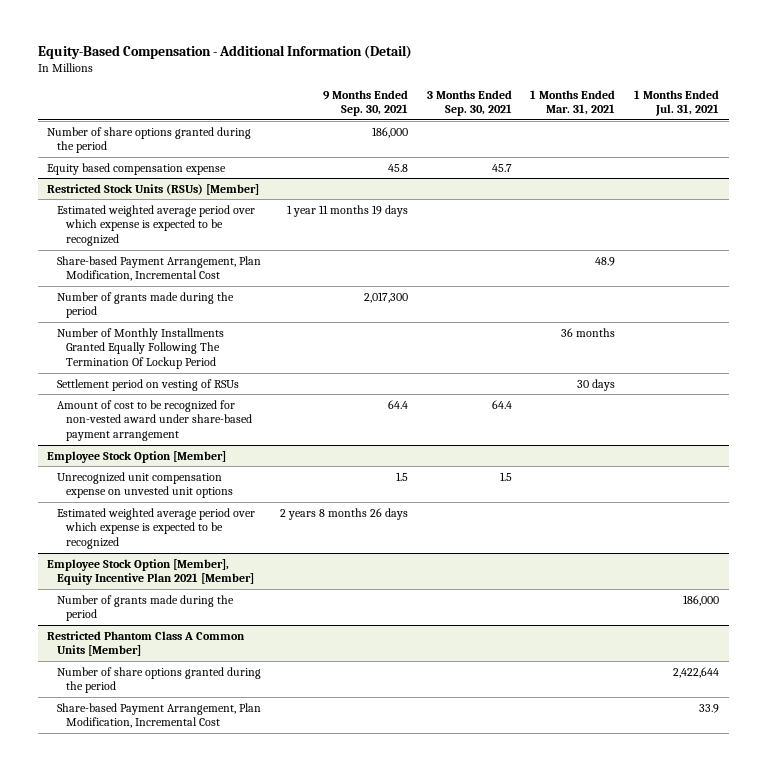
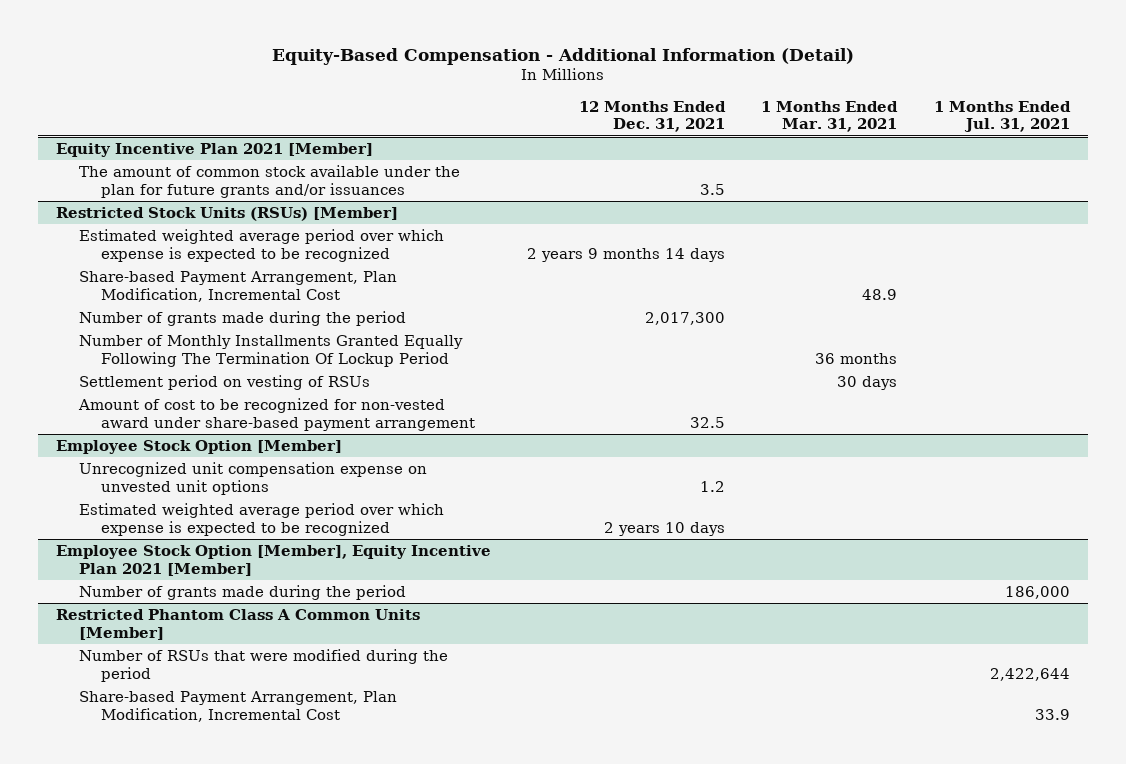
- | 9 Months Ended Sep. 30, 2021 | 3 Months Ended Sep. 30, 2021 | 1 Months Ended Mar. 31, 2021 | 1 Months Ended Jul. 31, 2021
+ | 12 Months Ended Dec. 31, 2021 | 1 Months Ended Mar. 31, 2021 | 1 Months Ended Jul. 31, 2021
- Number of share options granted during the period | 186,000 | | |
- Equity based compensation expense | 45.8 | 45.7 | |
+ Equity Incentive Plan 2021 [Member]
+ The amount of common stock available under the plan for future grants and/or issuances | 3.5 | |
@ Restricted Phantom Class A Common Units [Member]
- Number of share options granted during the period | | | | 2,422,644
+ Number of RSUs that were modified during the period | | | 2,422,644

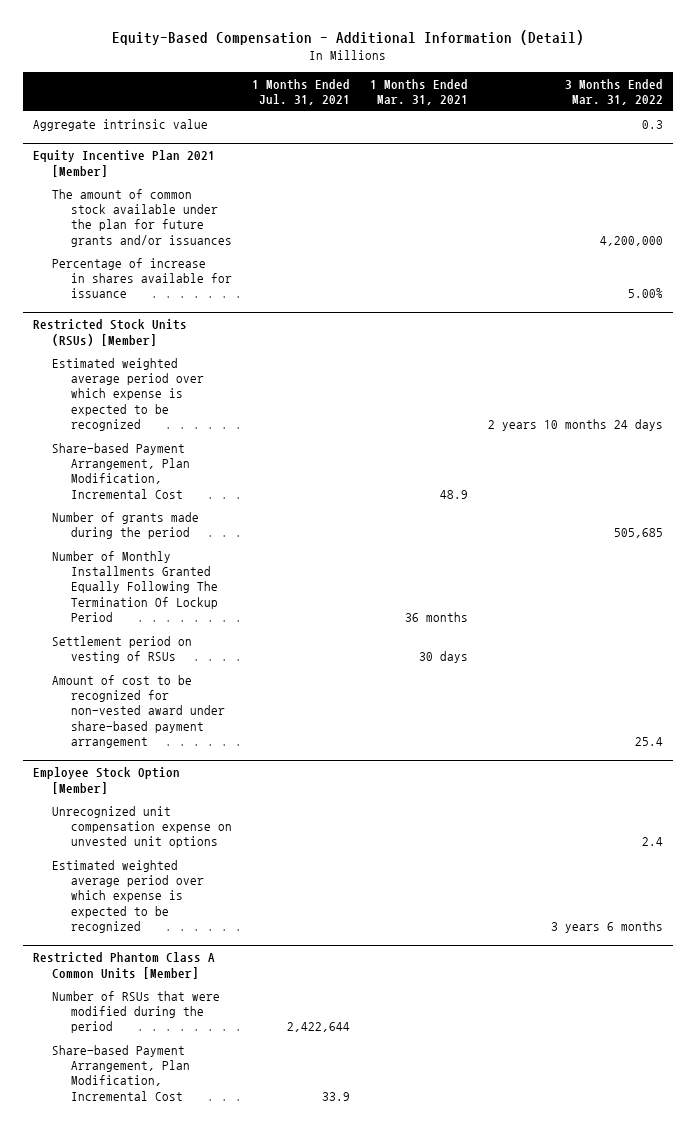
- | 12 Months Ended Dec. 31, 2021 | 1 Months Ended Mar. 31, 2021 | 1 Months Ended Jul. 31, 2021
+ | 1 Months Ended Jul. 31, 2021 | 1 Months Ended Mar. 31, 2021 | 3 Months Ended Mar. 31, 2022
+ Aggregate intrinsic value | | | 0.3
@ Equity Incentive Plan 2021 [Member]
+ Percentage of increase in shares available for issuance | | | 5.00%
- Employee Stock Option [Member], Equity Incentive Plan 2021 [Member]
- Number of grants made during the period | | | 186,000

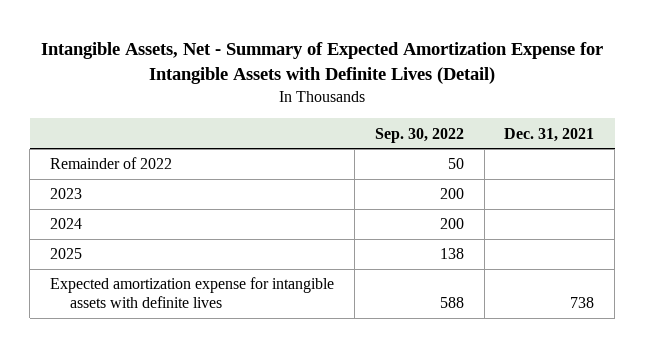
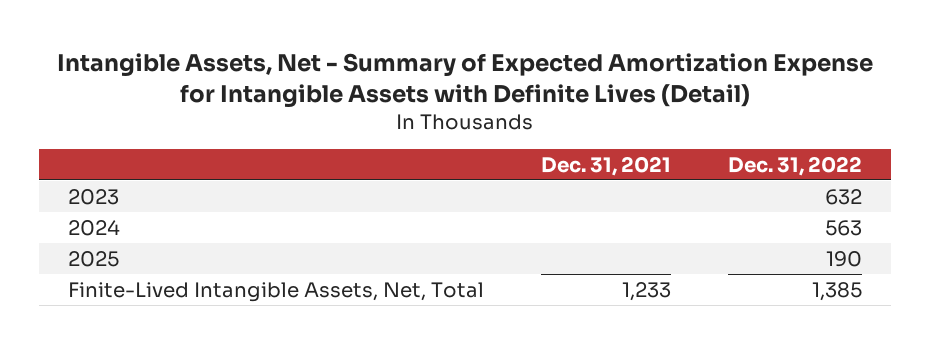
- | Sep. 30, 2022 | Dec. 31, 2021
+ | Dec. 31, 2021 | Dec. 31, 2022
- Remainder of 2022 | 50 |
- Expected amortization expense for intangible assets with definite lives | 588 | 738
+ Finite-Lived Intangible Assets, Net, Total | 1,233 | 1,385

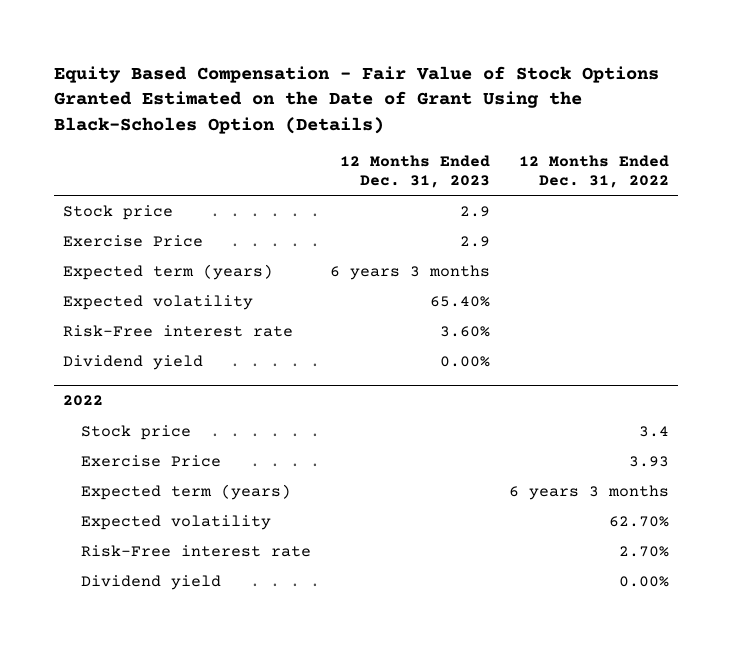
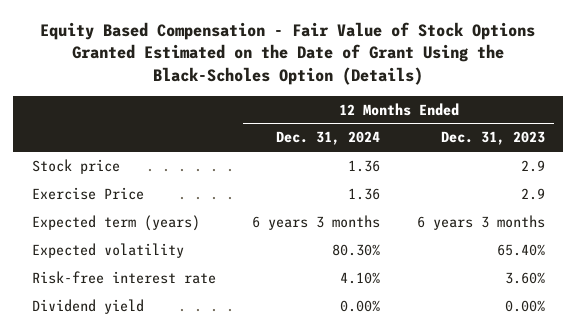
- | 12 Months Ended Dec. 31, 2023 | 12 Months Ended Dec. 31, 2022
+ | 12 Months Ended Dec. 31, 2024 | 12 Months Ended Dec. 31, 2023
- Risk-Free interest rate | 3.60% |
+ Risk-free interest rate | 4.10% | 3.60%
- 2022
- Stock price | | 3.4
- Exercise Price | | 3.93
- Expected term (years) | | 6 years 3 months
- Expected volatility | | 62.70%
- Risk-Free interest rate | | 2.70%
- Dividend yield | | 0.00%

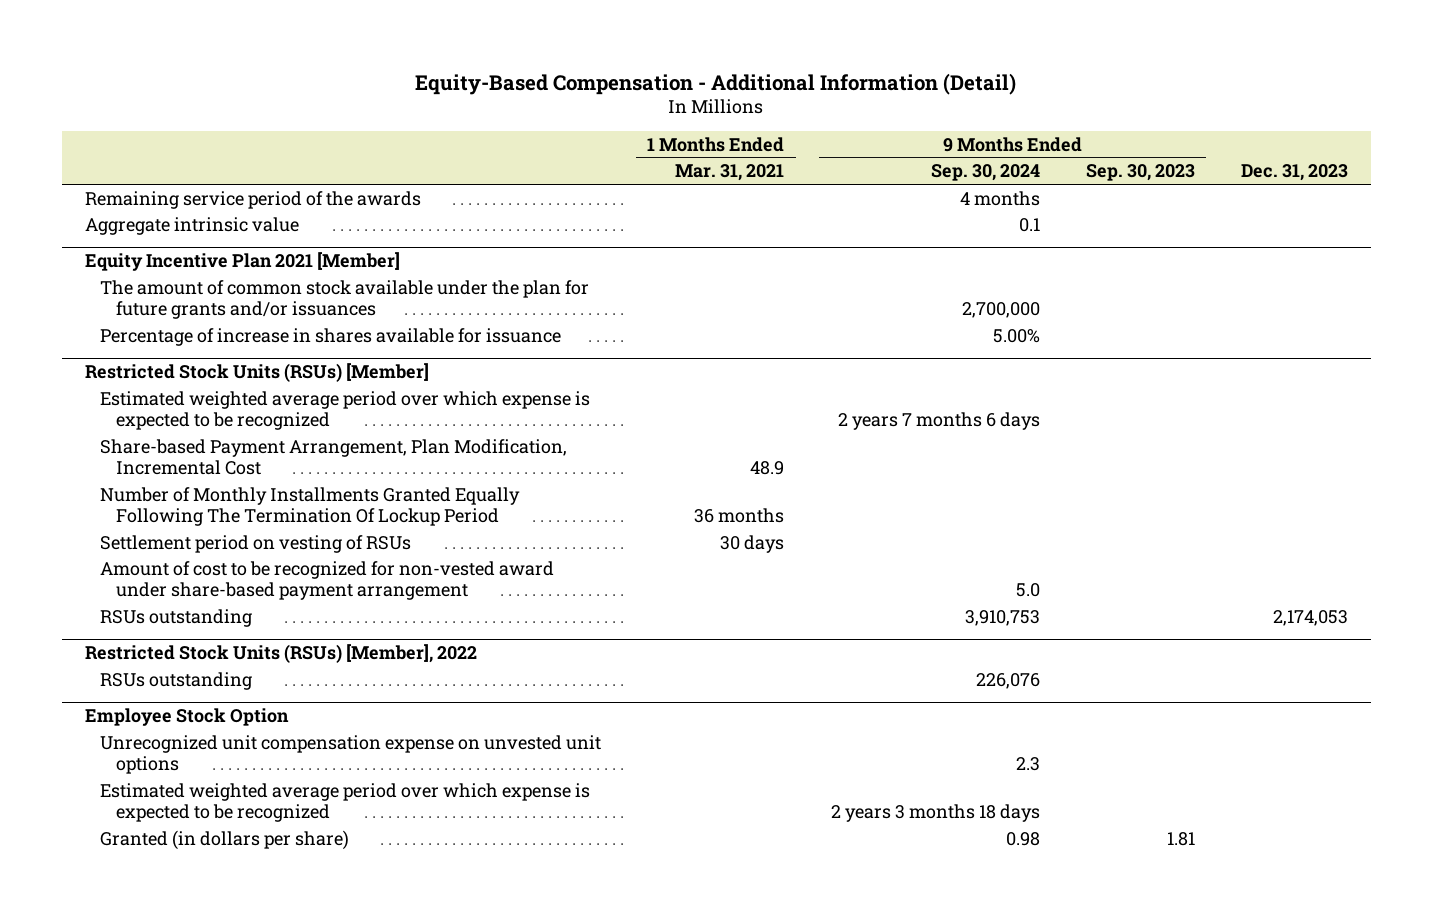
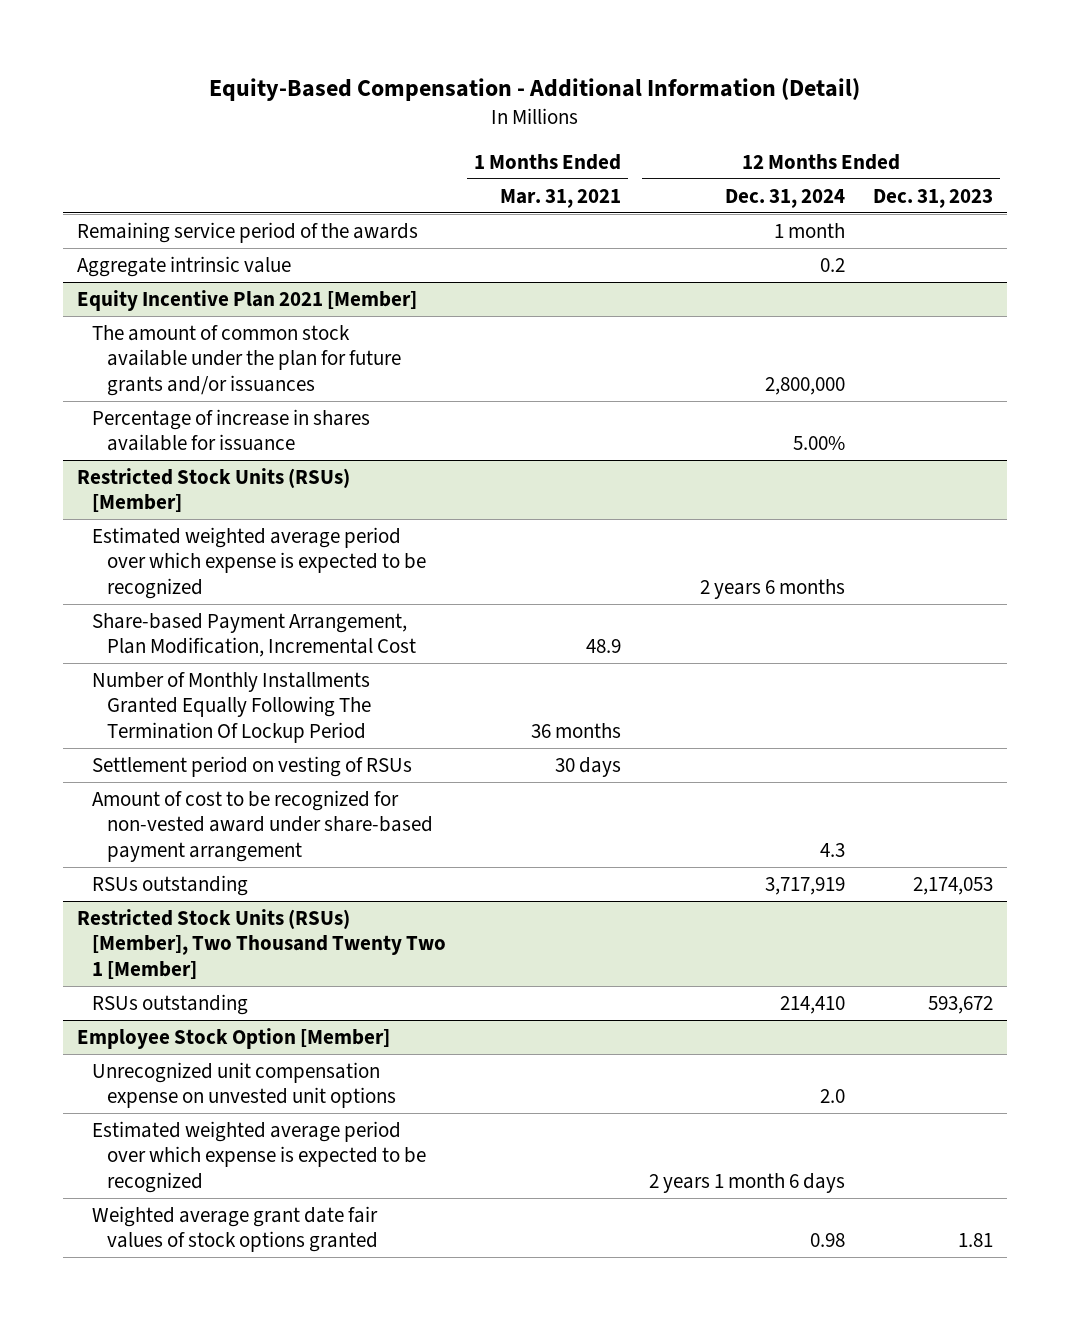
- | 1 Months Ended Mar. 31, 2021 | 9 Months Ended Sep. 30, 2024 | 9 Months Ended Sep. 30, 2023 | Dec. 31, 2023
+ | 1 Months Ended Mar. 31, 2021 | 12 Months Ended Dec. 31, 2024 | 12 Months Ended Dec. 31, 2023
- Restricted Stock Units (RSUs) [Member], 2022
- RSUs outstanding | | 226,076 | |
- Employee Stock Option
+ Restricted Stock Units (RSUs) [Member], Two Thousand Twenty Two 1 [Member]
+ RSUs outstanding | | 214,410 | 593,672
+ Employee Stock Option [Member]
- Granted (in dollars per share) | | 0.98 | 1.81 |
+ Weighted average grant date fair values of stock options granted | | 0.98 | 1.81

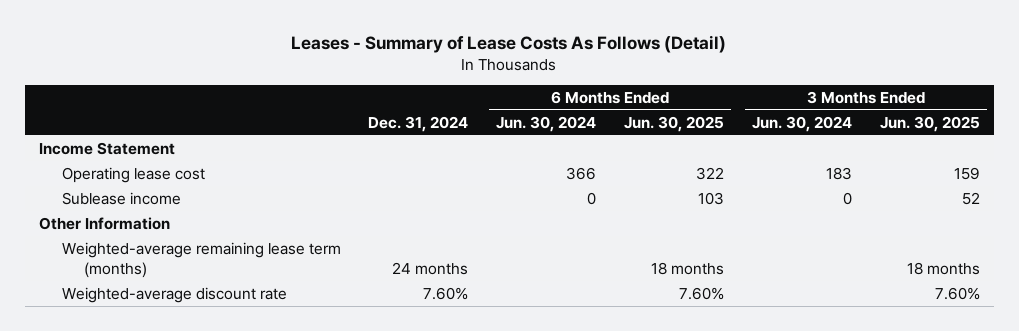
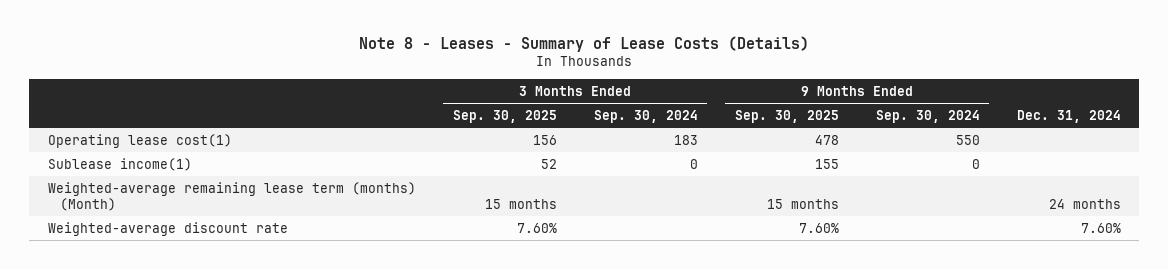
- Leases - Summary of Lease Costs As Follows (Detail)
+ Note 8 - Leases - Summary of Lease Costs (Details)
- | Dec. 31, 2024 | 6 Months Ended Jun. 30, 2024 | 6 Months Ended Jun. 30, 2025 | 3 Months Ended Jun. 30, 2024 | 3 Months Ended Jun. 30, 2025
+ | 3 Months Ended Sep. 30, 2025 | 3 Months Ended Sep. 30, 2024 | 9 Months Ended Sep. 30, 2025 | 9 Months Ended Sep. 30, 2024 | Dec. 31, 2024
- Income Statement
- Operating lease cost | | 366 | 322 | 183 | 159
- Sublease income | | 0 | 103 | 0 | 52
- Other Information
- Weighted-average remaining lease term (months) | 24 months | | 18 months | | 18 months
+ Operating lease cost(1) | 156 | 183 | 478 | 550 |
+ Sublease income(1) | 52 | 0 | 155 | 0 |
+ Weighted-average remaining lease term (months) (Month) | 15 months | | 15 months | | 24 months

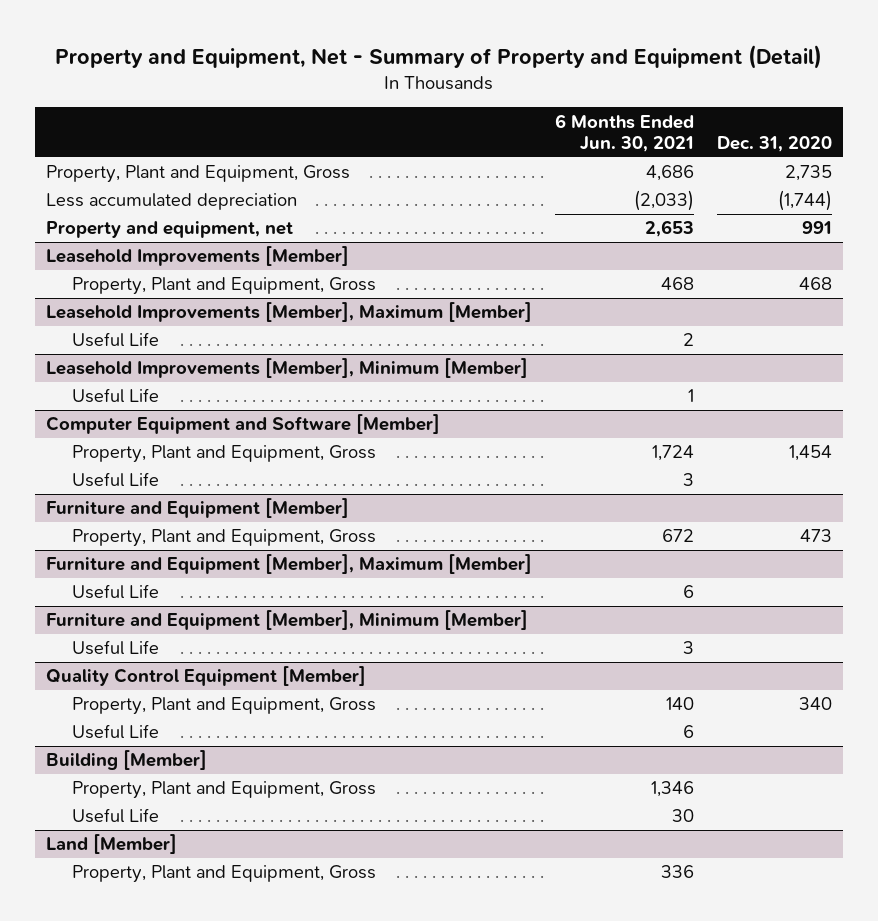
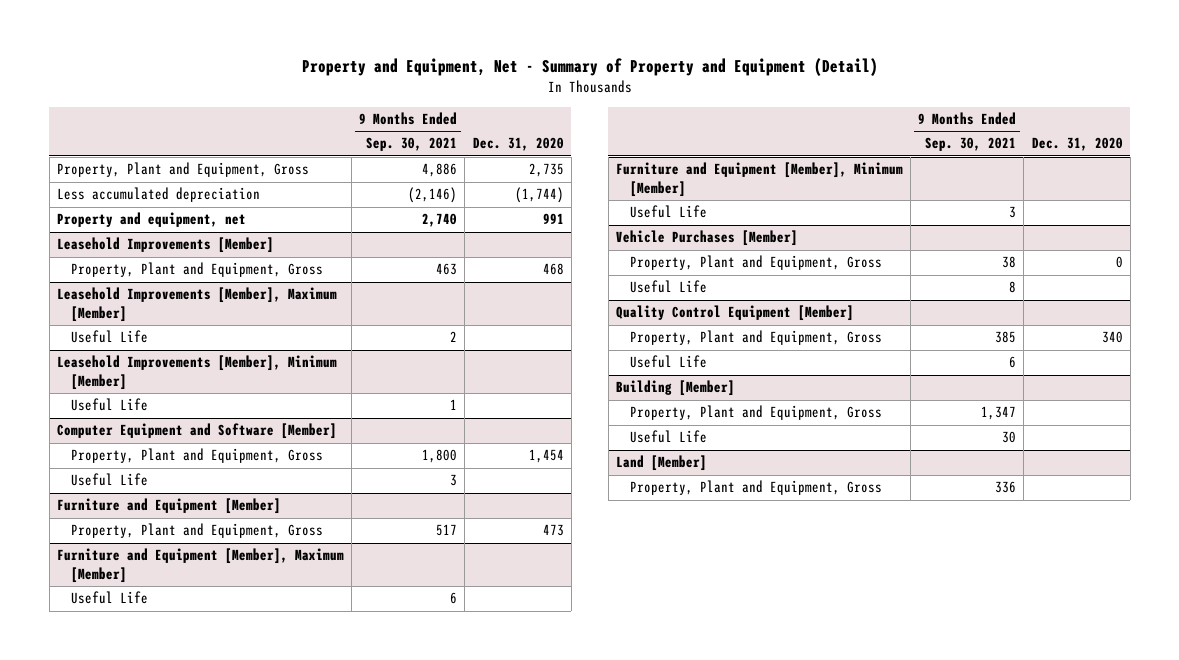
- | 6 Months Ended Jun. 30, 2021 | Dec. 31, 2020
+ | 9 Months Ended Sep. 30, 2021 | Dec. 31, 2020
+ Vehicle Purchases [Member]
+ Property, Plant and Equipment, Gross | 38 | 0
+ Useful Life | 8 |

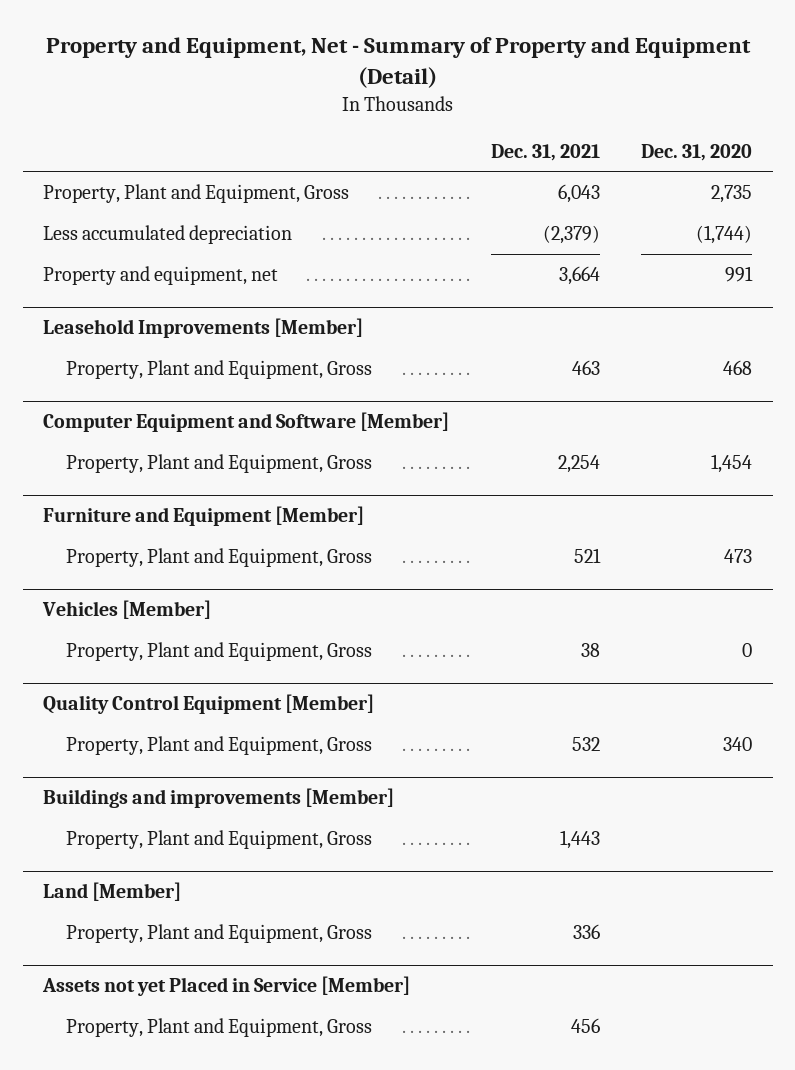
- | 9 Months Ended Sep. 30, 2021 | Dec. 31, 2020
+ | Dec. 31, 2021 | Dec. 31, 2020
- Leasehold Improvements [Member], Maximum [Member]
- Useful Life | 2 |
- Leasehold Improvements [Member], Minimum [Member]
- Useful Life | 1 |
@ Computer Equipment and Software [Member]
- Useful Life | 3 |
- Furniture and Equipment [Member], Maximum [Member]
- Useful Life | 6 |
- Furniture and Equipment [Member], Minimum [Member]
- Useful Life | 3 |
- Vehicle Purchases [Member]
- Property, Plant and Equipment, Gross | 38 | 0
- Useful Life | 8 |
+ Vehicles [Member]
+ Property, Plant and Equipment, Gross | 38 | 0
@ Quality Control Equipment [Member]
- Useful Life | 6 |
- Building [Member]
+ Buildings and improvements [Member]
- Useful Life | 30 |
+ Assets not yet Placed in Service [Member]
+ Property, Plant and Equipment, Gross | 456 |

